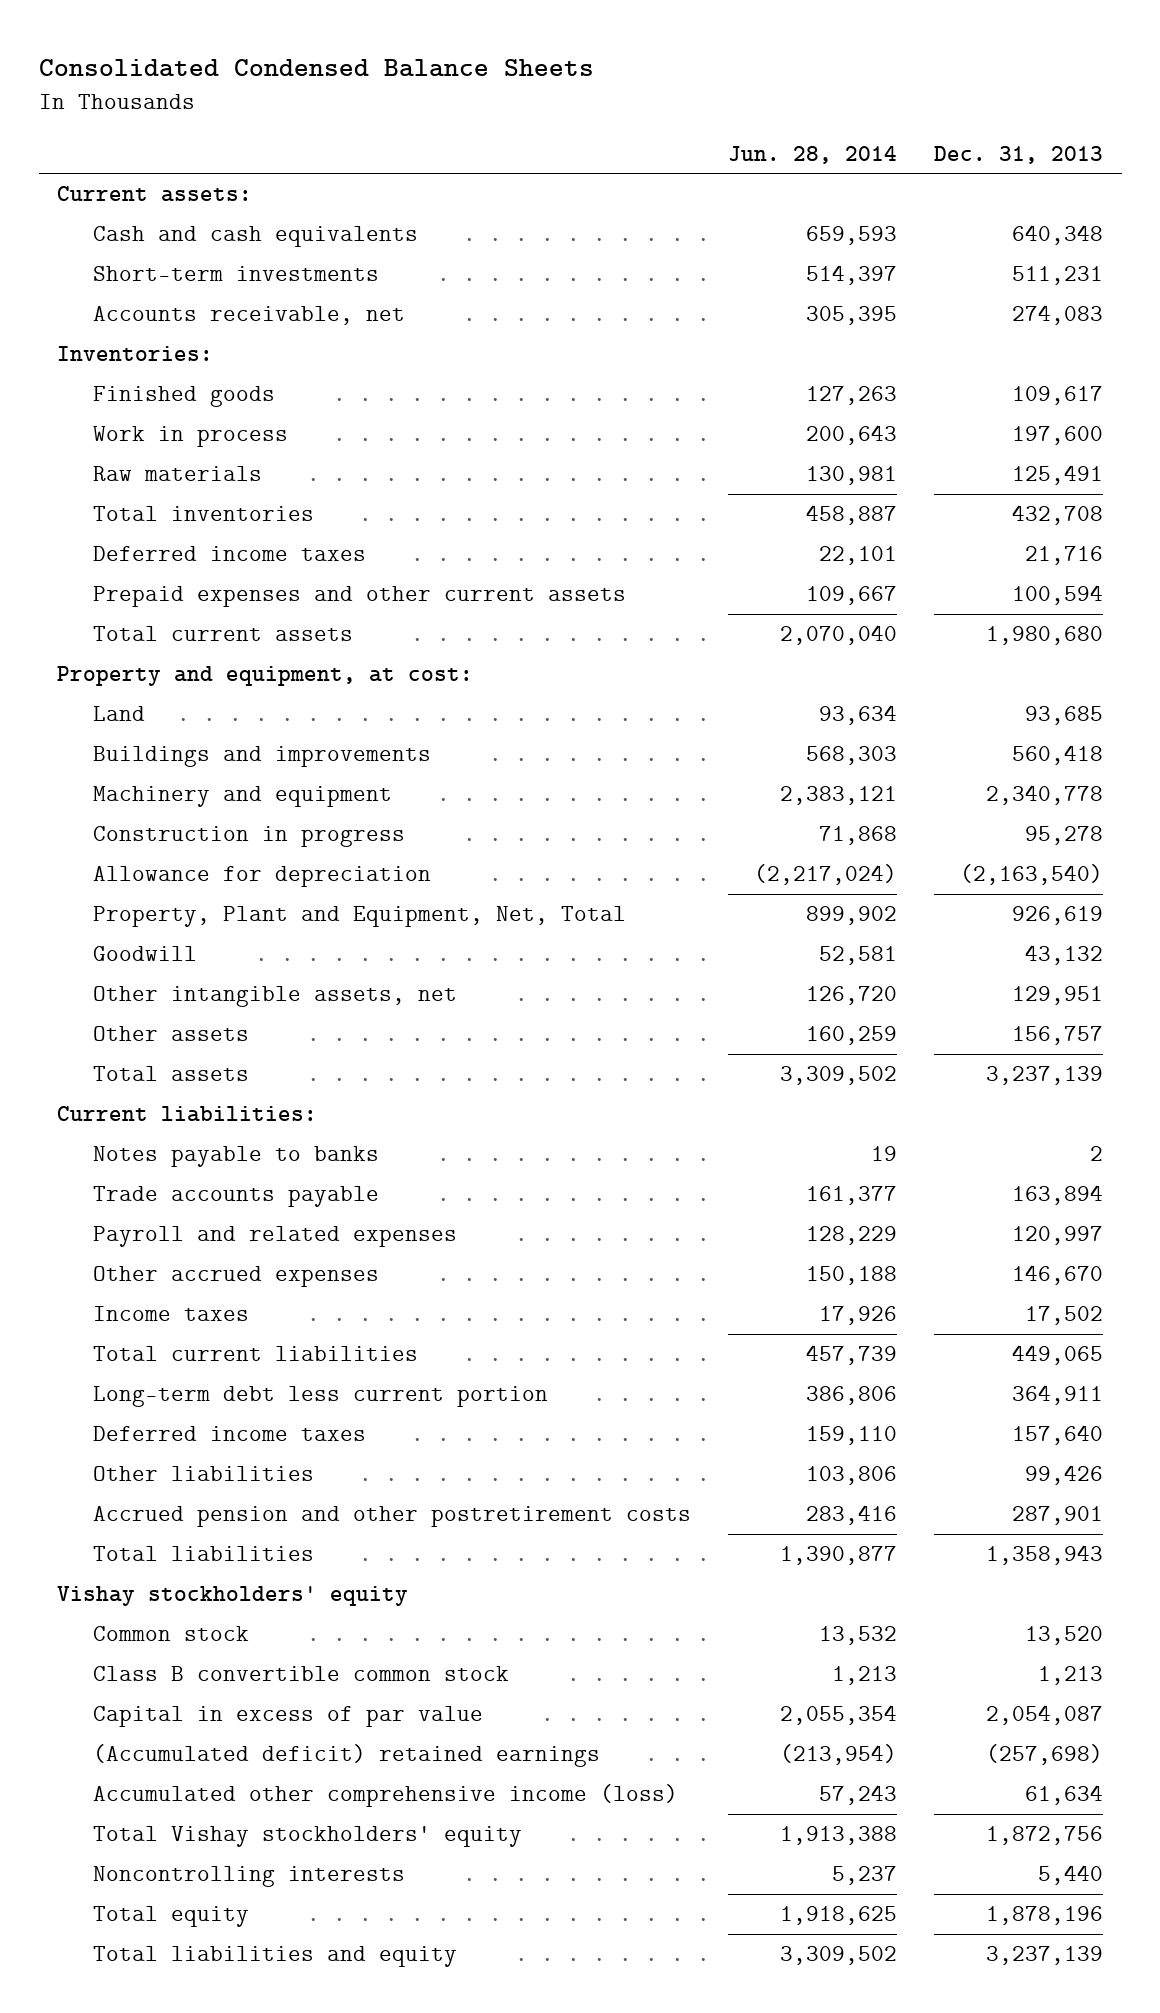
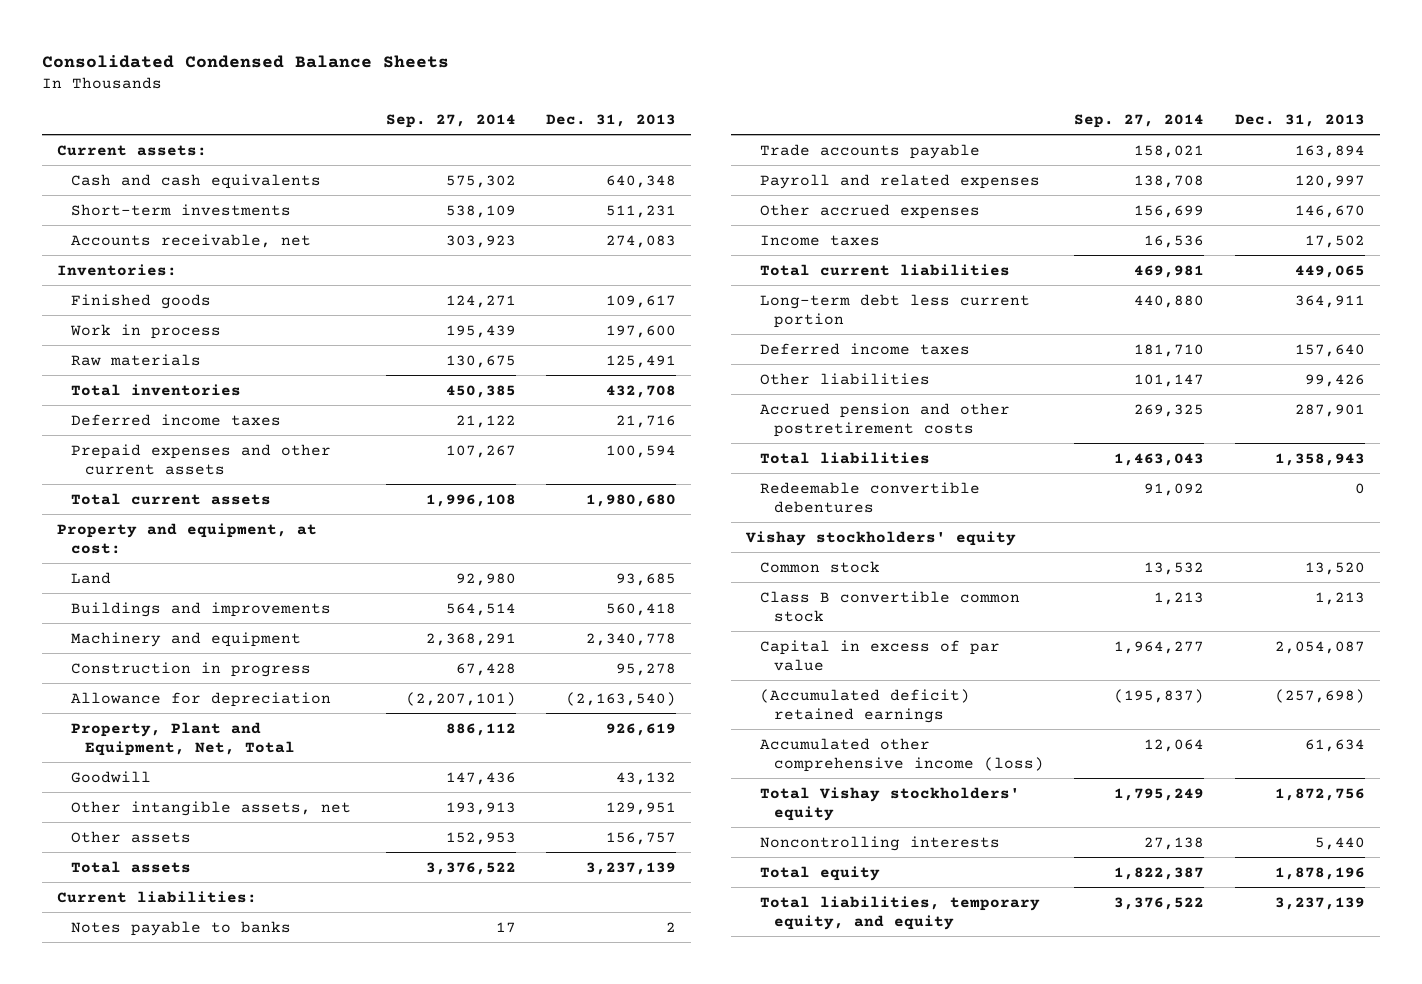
- | Jun. 28, 2014 | Dec. 31, 2013
+ | Sep. 27, 2014 | Dec. 31, 2013
+ Redeemable convertible debentures | 91,092 | 0
- Total liabilities and equity | 3,309,502 | 3,237,139
+ Total liabilities, temporary equity, and equity | 3,376,522 | 3,237,139

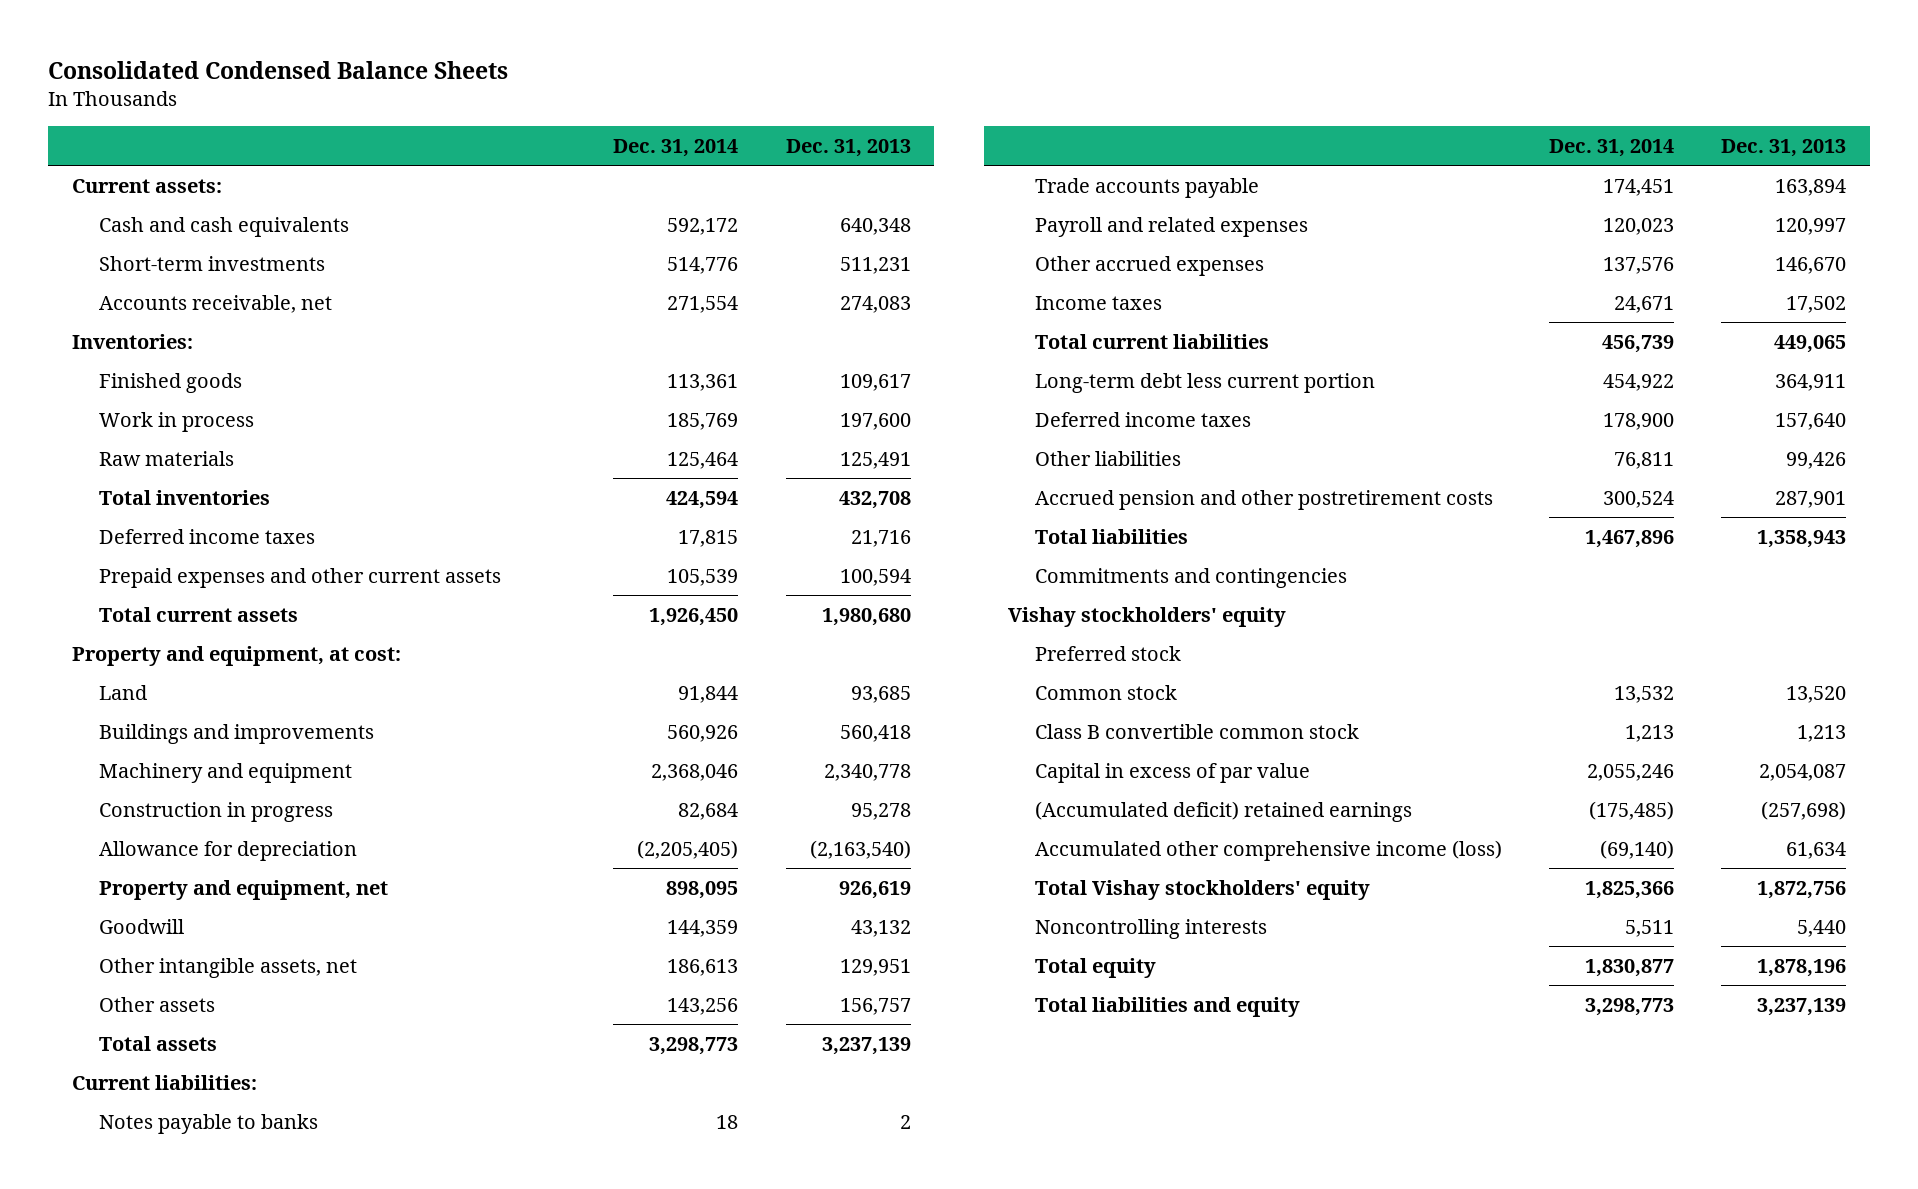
- | Sep. 27, 2014 | Dec. 31, 2013
+ | Dec. 31, 2014 | Dec. 31, 2013
- Property, Plant and Equipment, Net, Total | 886,112 | 926,619
+ Property and equipment, net | 898,095 | 926,619
- Redeemable convertible debentures | 91,092 | 0
+ Commitments and contingencies
+ Preferred stock
- Total liabilities, temporary equity, and equity | 3,376,522 | 3,237,139
+ Total liabilities and equity | 3,298,773 | 3,237,139

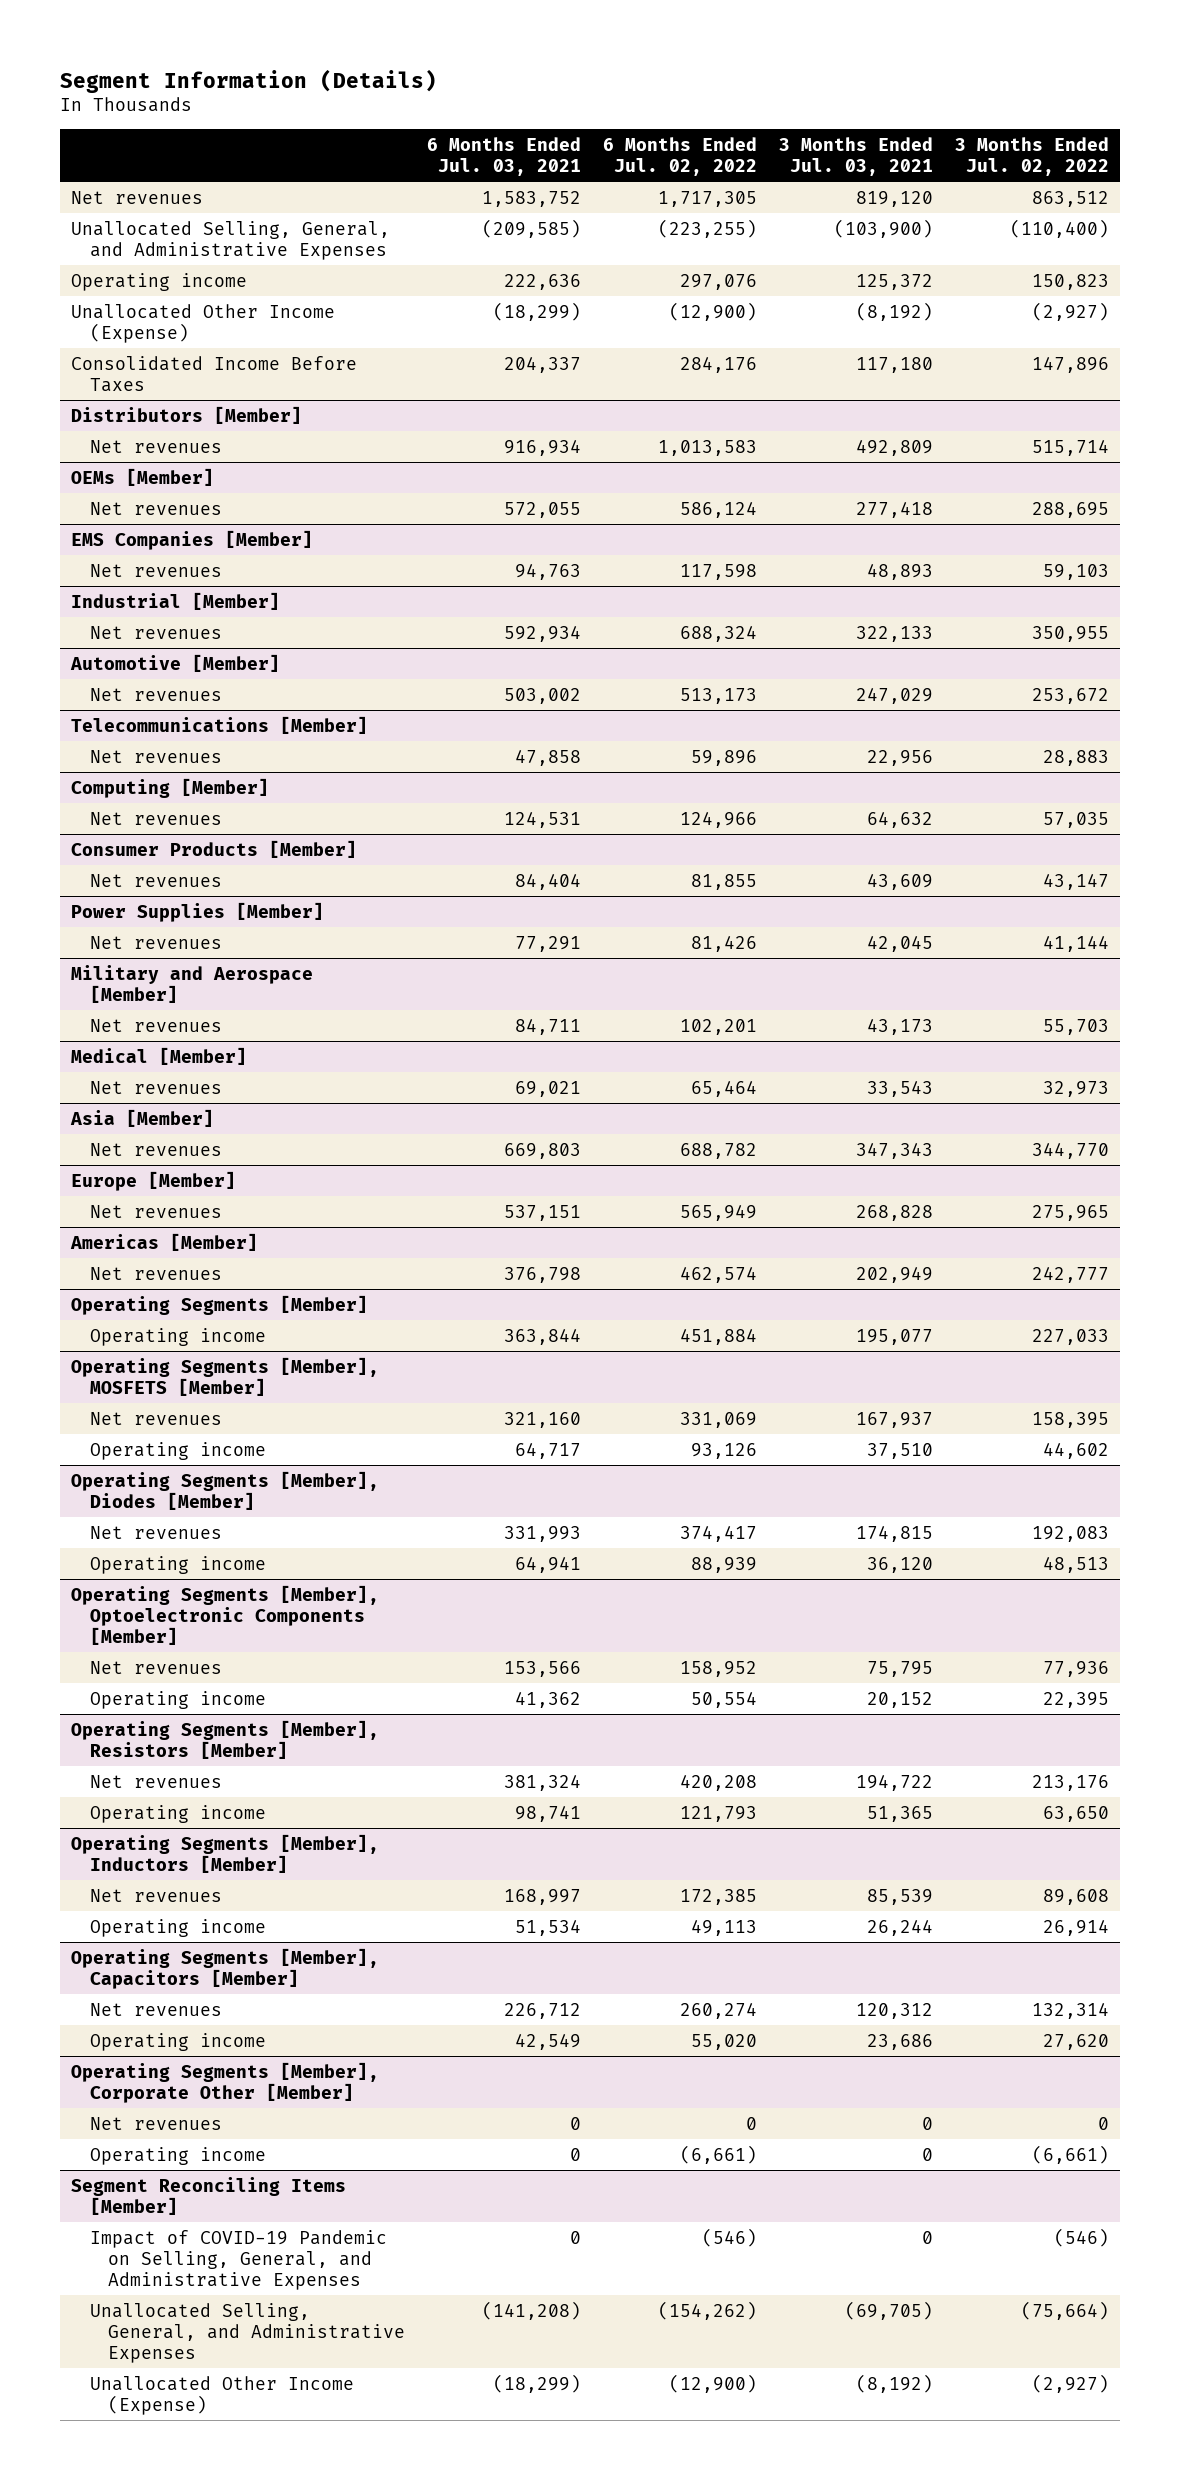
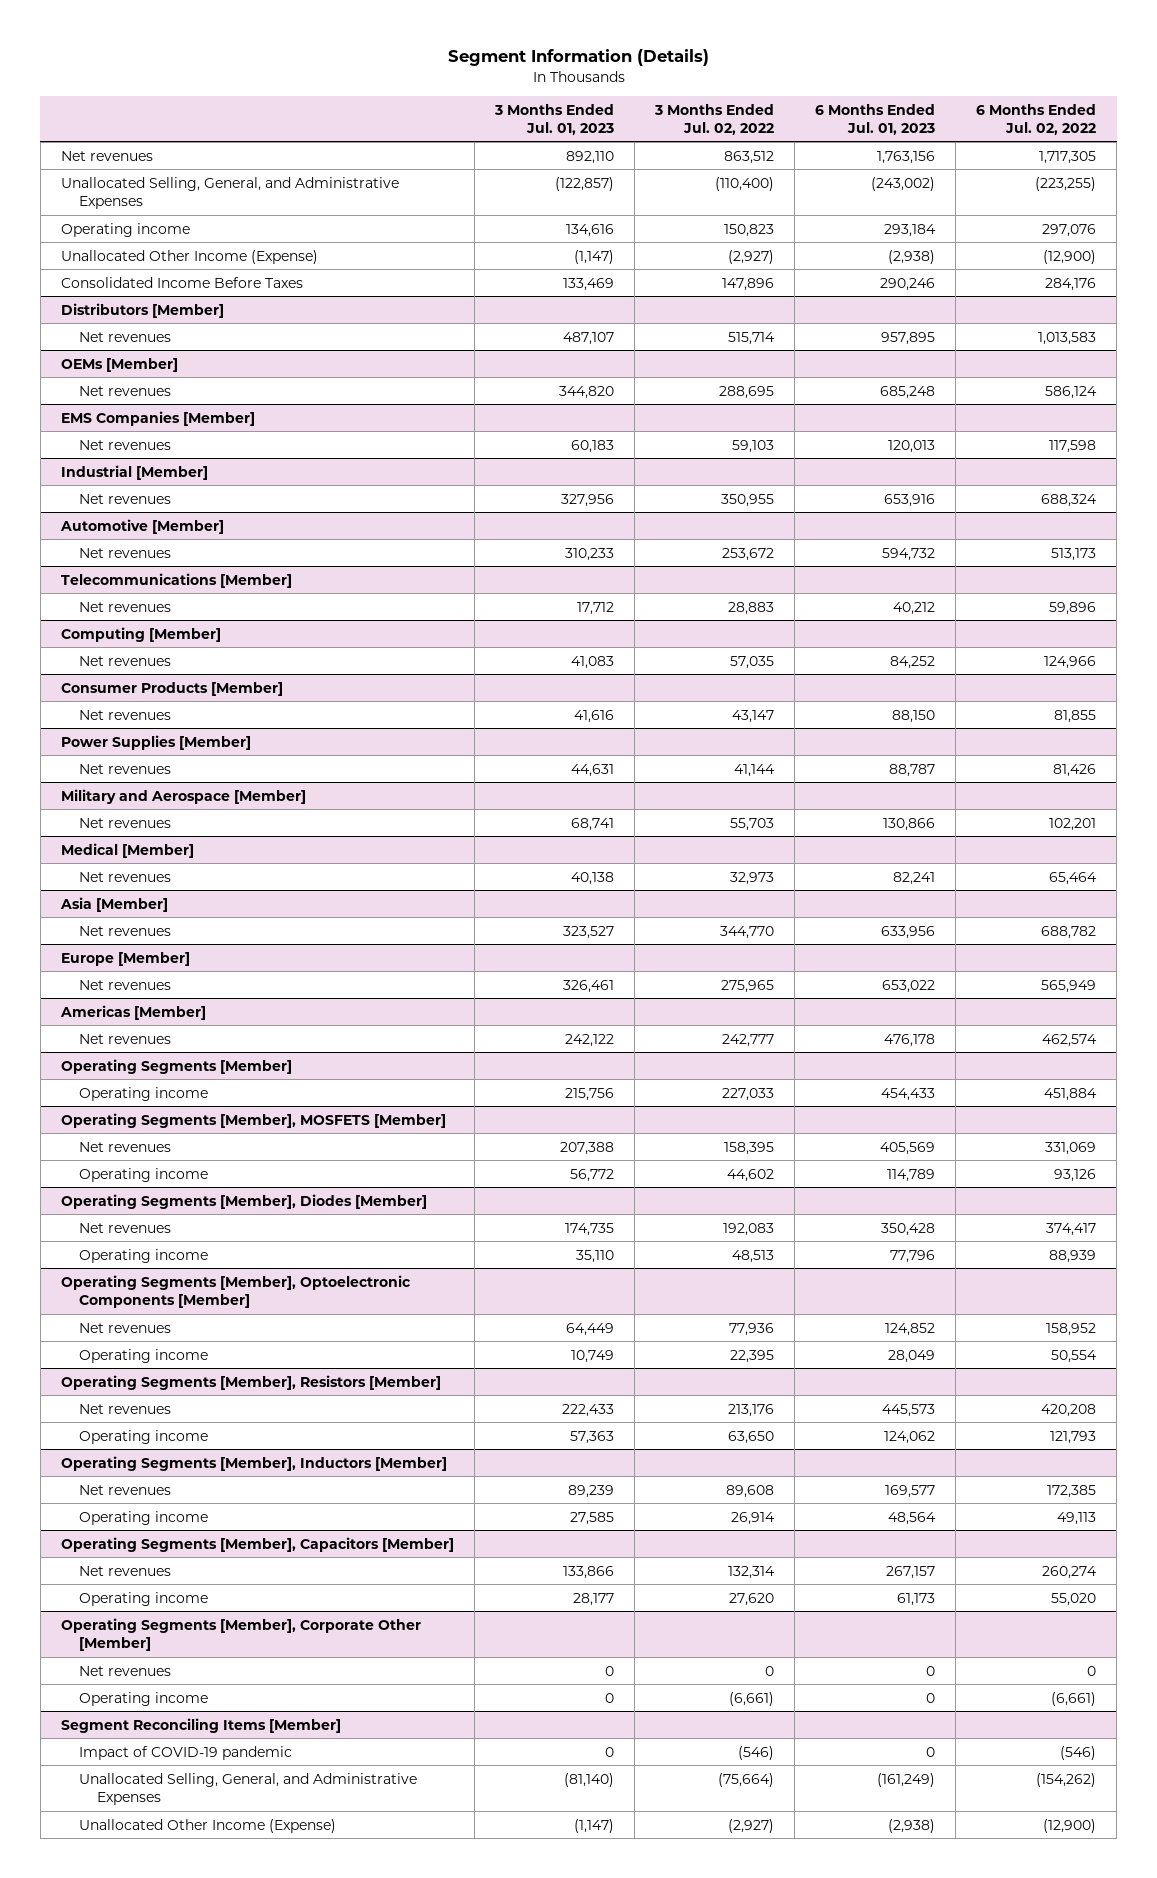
- | 6 Months Ended Jul. 03, 2021 | 6 Months Ended Jul. 02, 2022 | 3 Months Ended Jul. 03, 2021 | 3 Months Ended Jul. 02, 2022
+ | 3 Months Ended Jul. 01, 2023 | 3 Months Ended Jul. 02, 2022 | 6 Months Ended Jul. 01, 2023 | 6 Months Ended Jul. 02, 2022
@ Segment Reconciling Items [Member]
- Impact of COVID-19 Pandemic on Selling, General, and Administrative Expenses | 0 | (546) | 0 | (546)
+ Impact of COVID-19 pandemic | 0 | (546) | 0 | (546)

